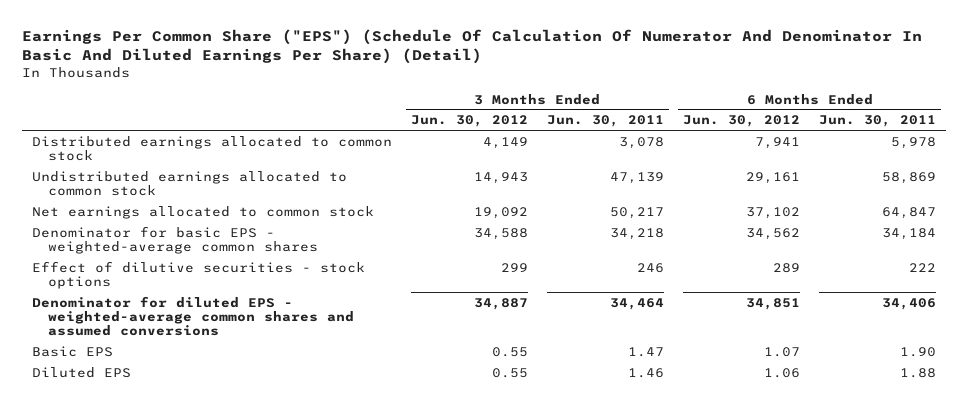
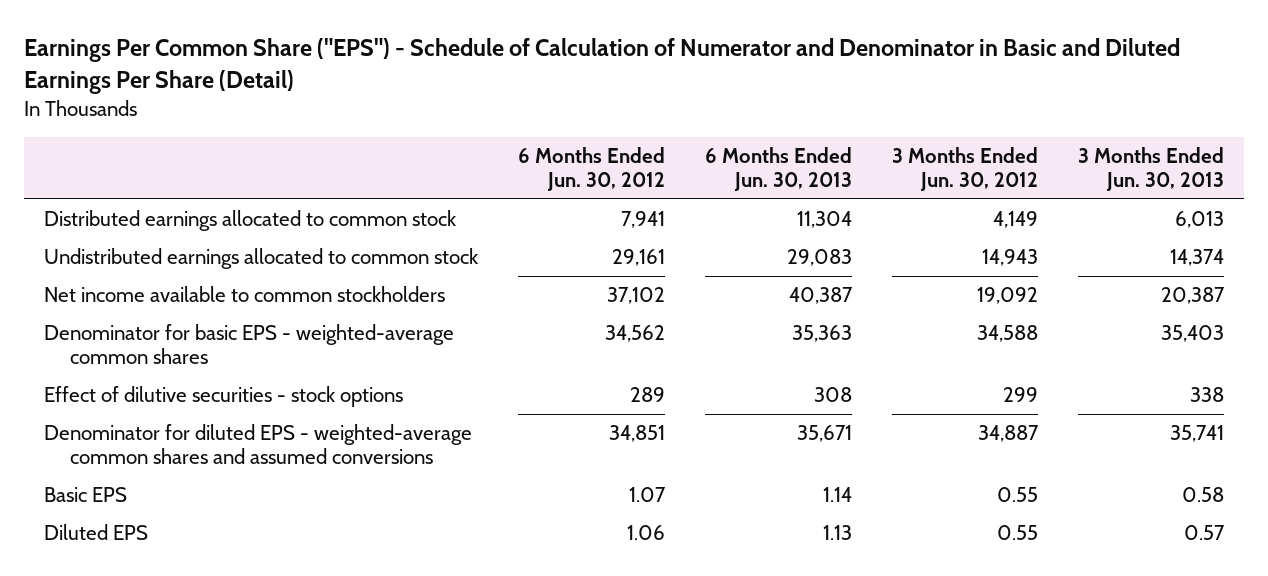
- Earnings Per Common Share ("EPS") (Schedule Of Calculation Of Numerator And Denominator In Basic And Diluted Earnings Per Share) (Detail)
+ Earnings Per Common Share ("EPS") - Schedule of Calculation of Numerator and Denominator in Basic and Diluted Earnings Per Share (Detail)
- | 3 Months Ended Jun. 30, 2012 | 3 Months Ended Jun. 30, 2011 | 6 Months Ended Jun. 30, 2012 | 6 Months Ended Jun. 30, 2011
+ | 6 Months Ended Jun. 30, 2012 | 6 Months Ended Jun. 30, 2013 | 3 Months Ended Jun. 30, 2012 | 3 Months Ended Jun. 30, 2013
- Net earnings allocated to common stock | 19,092 | 50,217 | 37,102 | 64,847
+ Net income available to common stockholders | 37,102 | 40,387 | 19,092 | 20,387

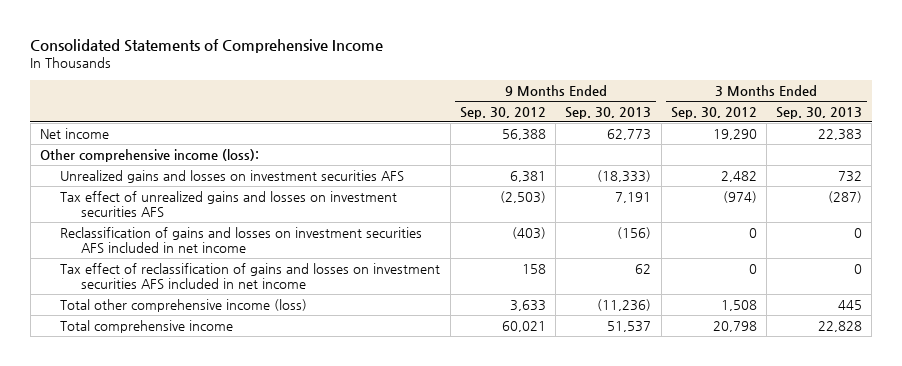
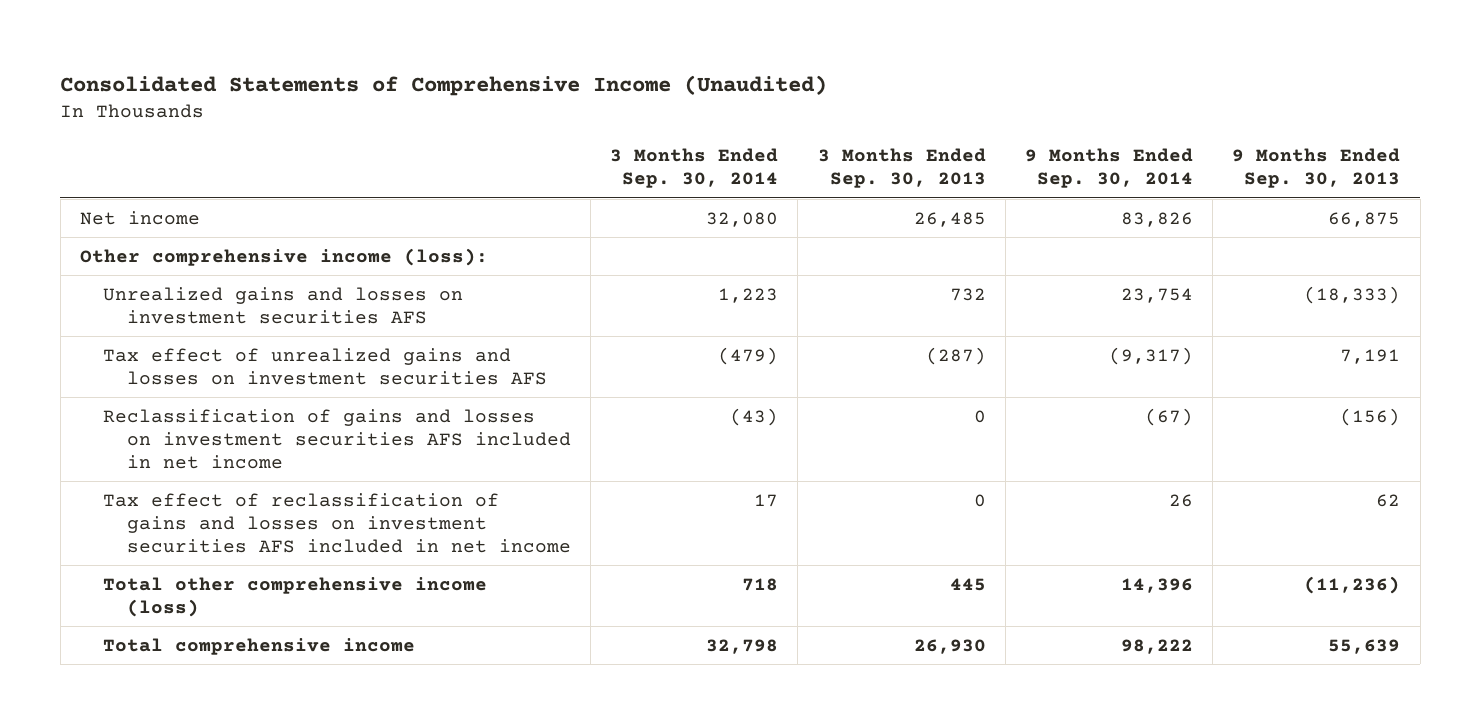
- Consolidated Statements of Comprehensive Income
+ Consolidated Statements of Comprehensive Income (Unaudited)
- | 9 Months Ended Sep. 30, 2012 | 9 Months Ended Sep. 30, 2013 | 3 Months Ended Sep. 30, 2012 | 3 Months Ended Sep. 30, 2013
+ | 3 Months Ended Sep. 30, 2014 | 3 Months Ended Sep. 30, 2013 | 9 Months Ended Sep. 30, 2014 | 9 Months Ended Sep. 30, 2013
- Net income | 56,388 | 62,773 | 19,290 | 22,383
+ Net income | 32,080 | 26,485 | 83,826 | 66,875
- Total comprehensive income | 60,021 | 51,537 | 20,798 | 22,828
+ Total comprehensive income | 32,798 | 26,930 | 98,222 | 55,639

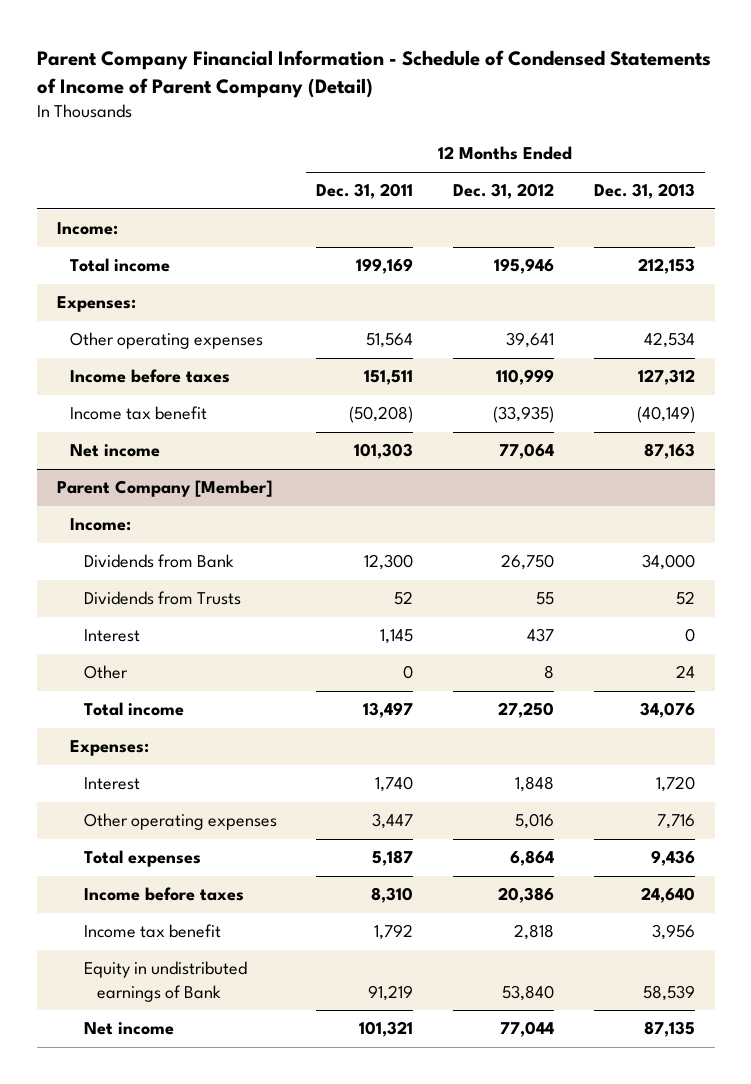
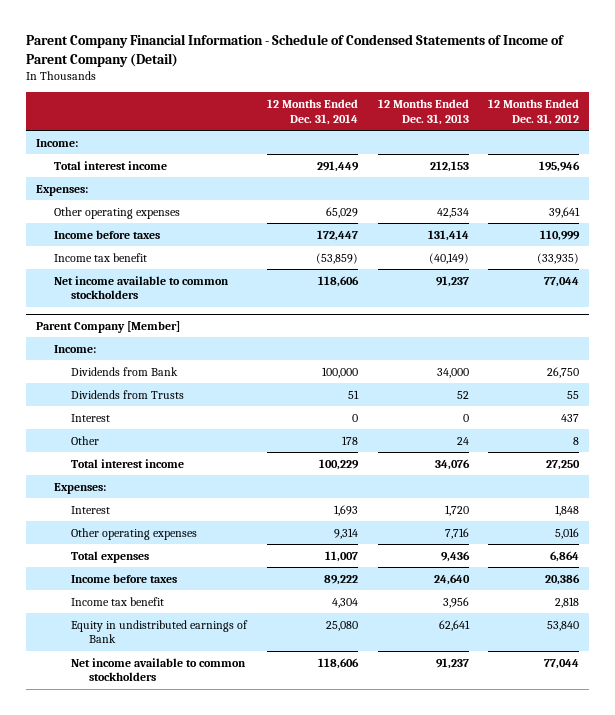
- | 12 Months Ended Dec. 31, 2011 | 12 Months Ended Dec. 31, 2012 | 12 Months Ended Dec. 31, 2013
+ | 12 Months Ended Dec. 31, 2014 | 12 Months Ended Dec. 31, 2013 | 12 Months Ended Dec. 31, 2012
- Total income | 199,169 | 195,946 | 212,153
+ Total interest income | 291,449 | 212,153 | 195,946
- Income before taxes | 151,511 | 110,999 | 127,312
+ Income before taxes | 172,447 | 131,414 | 110,999
- Net income | 101,303 | 77,064 | 87,163
+ Net income available to common stockholders | 118,606 | 91,237 | 77,044
@ Parent Company [Member]
- Total income | 13,497 | 27,250 | 34,076
+ Total interest income | 100,229 | 34,076 | 27,250
- Equity in undistributed earnings of Bank | 91,219 | 53,840 | 58,539
- Net income | 101,321 | 77,044 | 87,135
+ Equity in undistributed earnings of Bank | 25,080 | 62,641 | 53,840
+ Net income available to common stockholders | 118,606 | 91,237 | 77,044

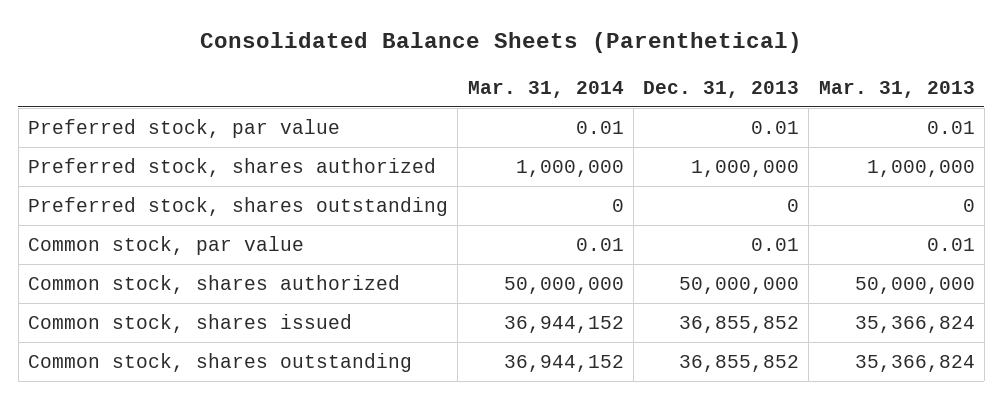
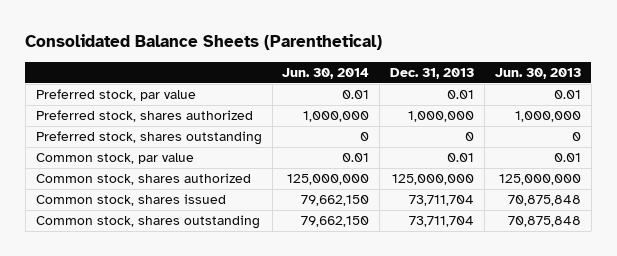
- | Mar. 31, 2014 | Dec. 31, 2013 | Mar. 31, 2013
+ | Jun. 30, 2014 | Dec. 31, 2013 | Jun. 30, 2013
- Common stock, shares authorized | 50,000,000 | 50,000,000 | 50,000,000
- Common stock, shares issued | 36,944,152 | 36,855,852 | 35,366,824
- Common stock, shares outstanding | 36,944,152 | 36,855,852 | 35,366,824
+ Common stock, shares authorized | 125,000,000 | 125,000,000 | 125,000,000
+ Common stock, shares issued | 79,662,150 | 73,711,704 | 70,875,848
+ Common stock, shares outstanding | 79,662,150 | 73,711,704 | 70,875,848

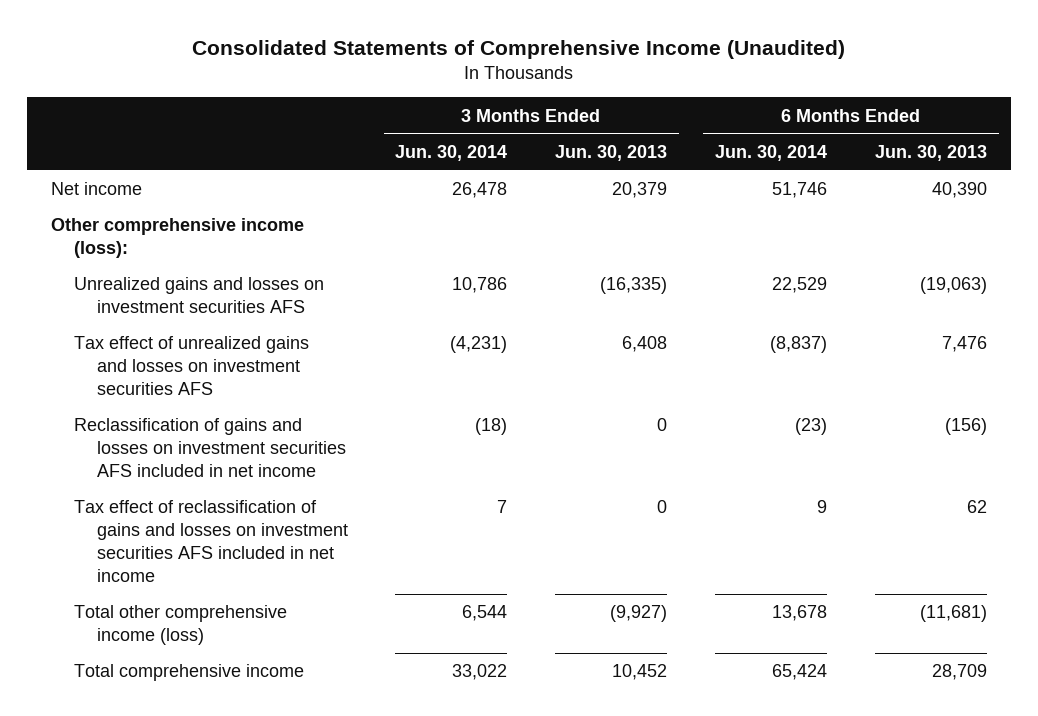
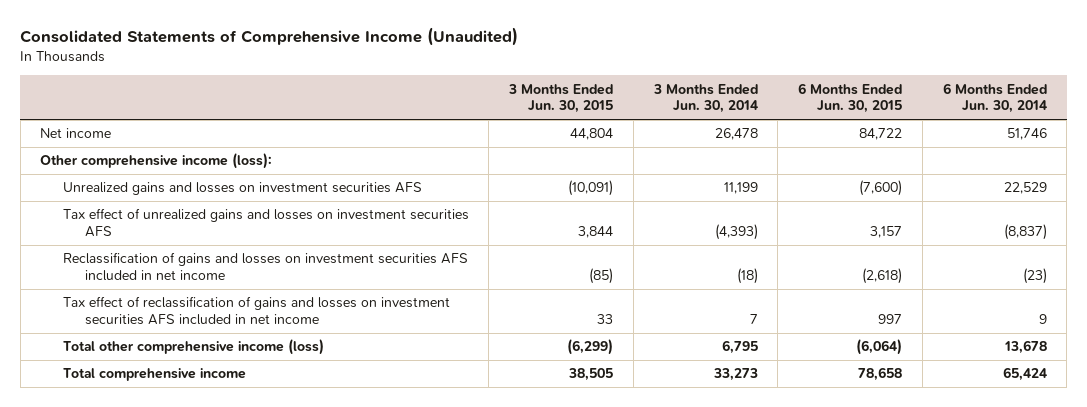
- | 3 Months Ended Jun. 30, 2014 | 3 Months Ended Jun. 30, 2013 | 6 Months Ended Jun. 30, 2014 | 6 Months Ended Jun. 30, 2013
+ | 3 Months Ended Jun. 30, 2015 | 3 Months Ended Jun. 30, 2014 | 6 Months Ended Jun. 30, 2015 | 6 Months Ended Jun. 30, 2014
- Unrealized gains and losses on investment securities AFS | 10,786 | (16,335) | 22,529 | (19,063)
- Tax effect of unrealized gains and losses on investment securities AFS | (4,231) | 6,408 | (8,837) | 7,476
+ Unrealized gains and losses on investment securities AFS | (10,091) | 11,199 | (7,600) | 22,529
+ Tax effect of unrealized gains and losses on investment securities AFS | 3,844 | (4,393) | 3,157 | (8,837)
- Total other comprehensive income (loss) | 6,544 | (9,927) | 13,678 | (11,681)
- Total comprehensive income | 33,022 | 10,452 | 65,424 | 28,709
+ Total other comprehensive income (loss) | (6,299) | 6,795 | (6,064) | 13,678
+ Total comprehensive income | 38,505 | 33,273 | 78,658 | 65,424

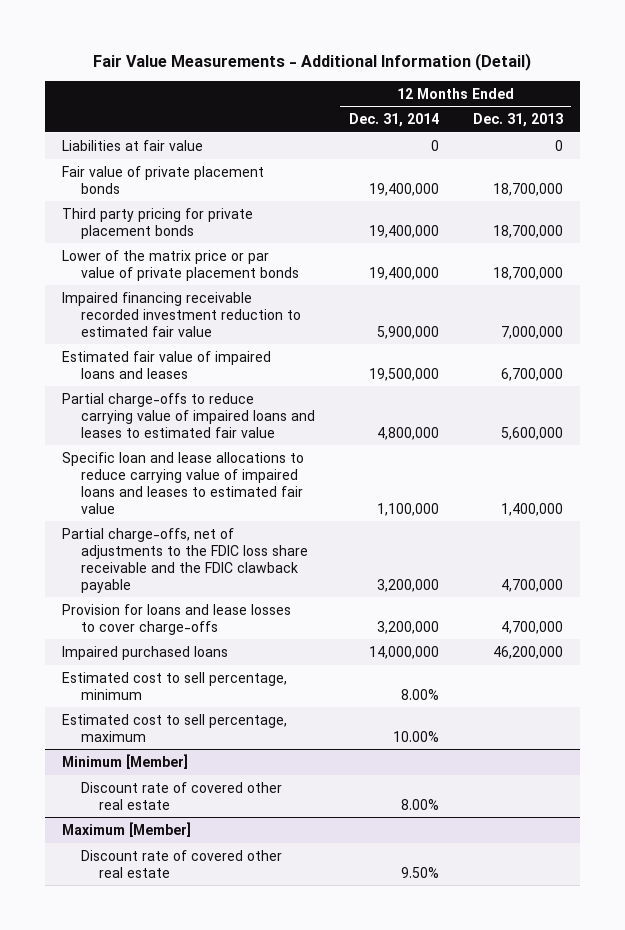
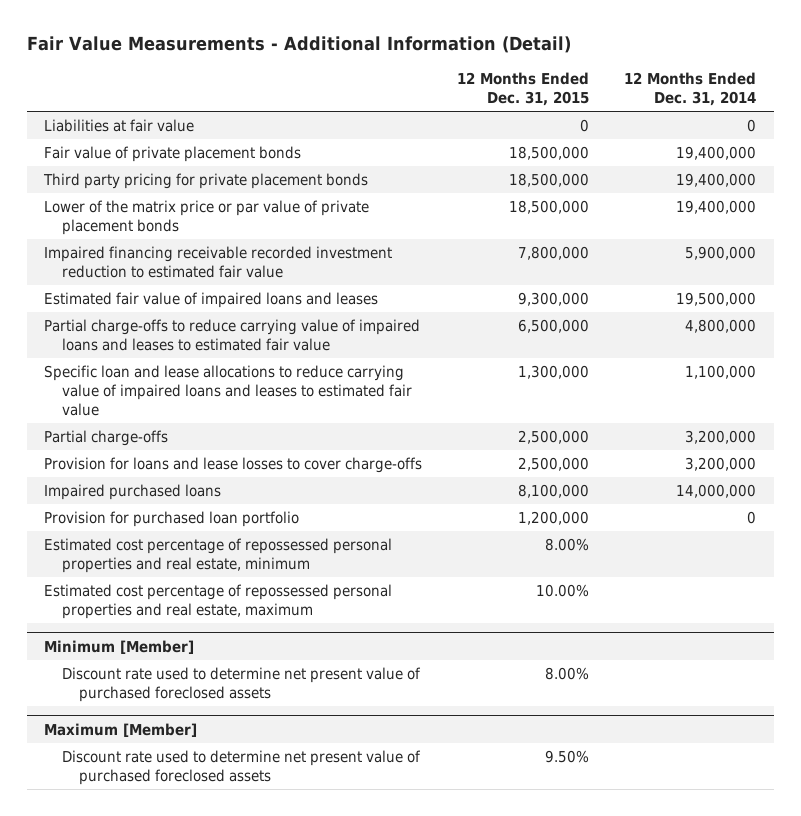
- | 12 Months Ended Dec. 31, 2014 | 12 Months Ended Dec. 31, 2013
+ | 12 Months Ended Dec. 31, 2015 | 12 Months Ended Dec. 31, 2014
- Partial charge-offs, net of adjustments to the FDIC loss share receivable and the FDIC clawback payable | 3,200,000 | 4,700,000
+ Partial charge-offs | 2,500,000 | 3,200,000
- Estimated cost to sell percentage, minimum | 8.00% |
- Estimated cost to sell percentage, maximum | 10.00% |
+ Provision for purchased loan portfolio | 1,200,000 | 0
+ Estimated cost percentage of repossessed personal properties and real estate, minimum | 8.00% |
+ Estimated cost percentage of repossessed personal properties and real estate, maximum | 10.00% |
@ Minimum [Member]
- Discount rate of covered other real estate | 8.00% |
+ Discount rate used to determine net present value of purchased foreclosed assets | 8.00% |
@ Maximum [Member]
- Discount rate of covered other real estate | 9.50% |
+ Discount rate used to determine net present value of purchased foreclosed assets | 9.50% |

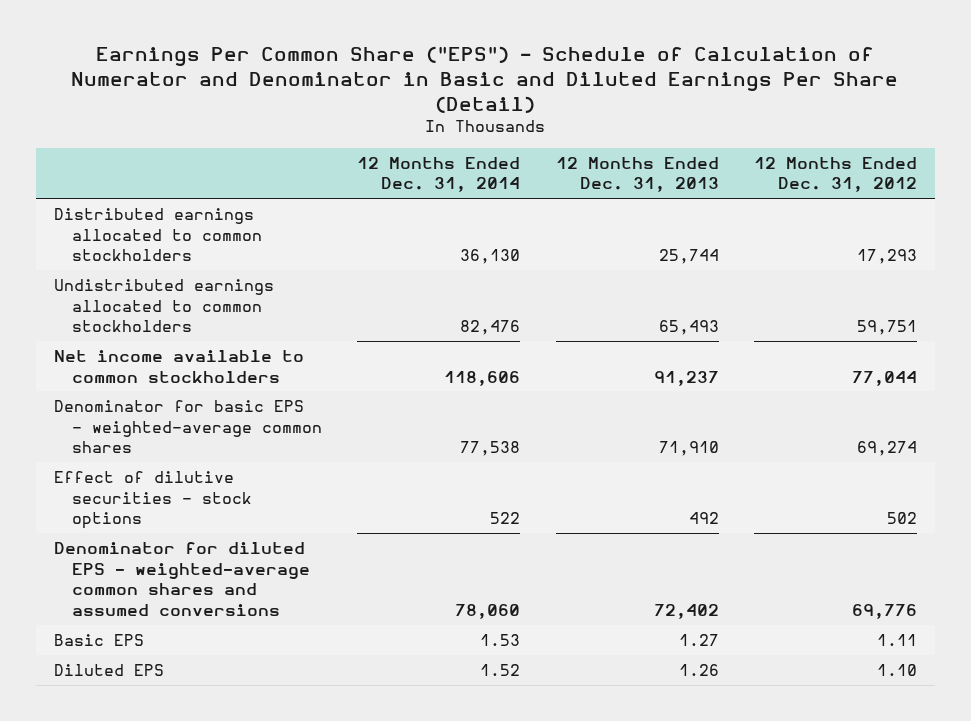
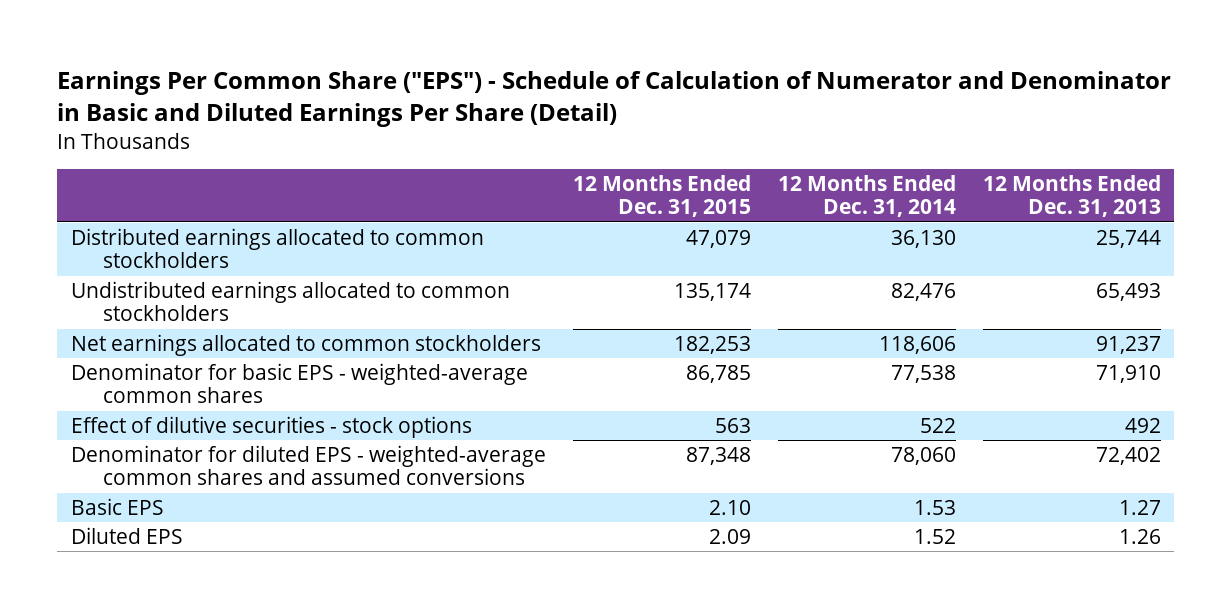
- | 12 Months Ended Dec. 31, 2014 | 12 Months Ended Dec. 31, 2013 | 12 Months Ended Dec. 31, 2012
+ | 12 Months Ended Dec. 31, 2015 | 12 Months Ended Dec. 31, 2014 | 12 Months Ended Dec. 31, 2013
- Net income available to common stockholders | 118,606 | 91,237 | 77,044
+ Net earnings allocated to common stockholders | 182,253 | 118,606 | 91,237

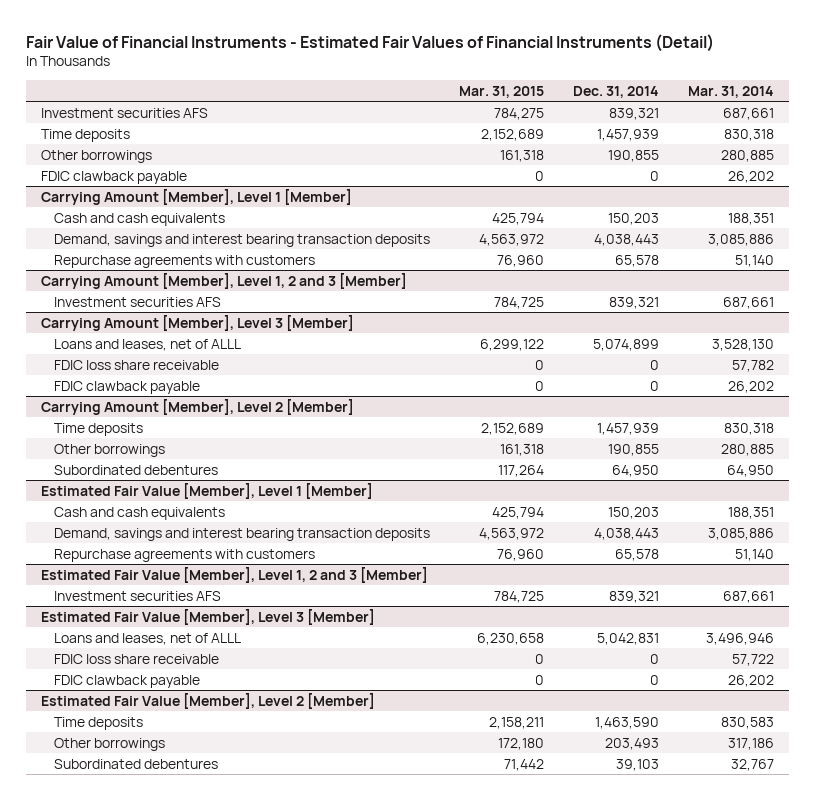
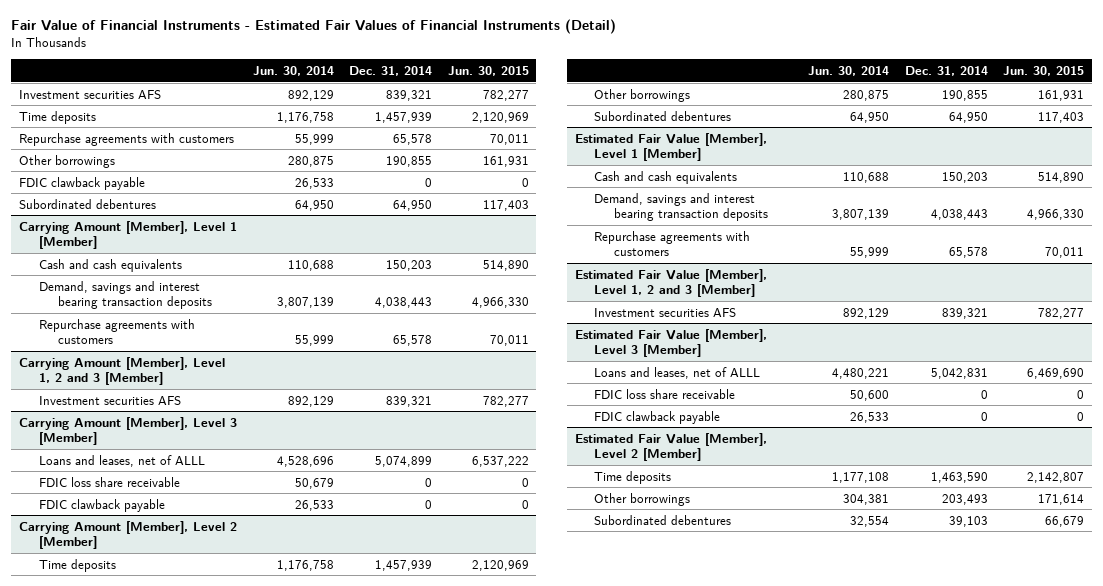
- | Mar. 31, 2015 | Dec. 31, 2014 | Mar. 31, 2014
+ | Jun. 30, 2014 | Dec. 31, 2014 | Jun. 30, 2015
+ Repurchase agreements with customers | 55,999 | 65,578 | 70,011
+ Subordinated debentures | 64,950 | 64,950 | 117,403

